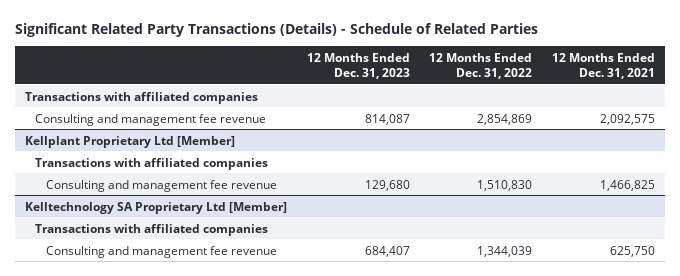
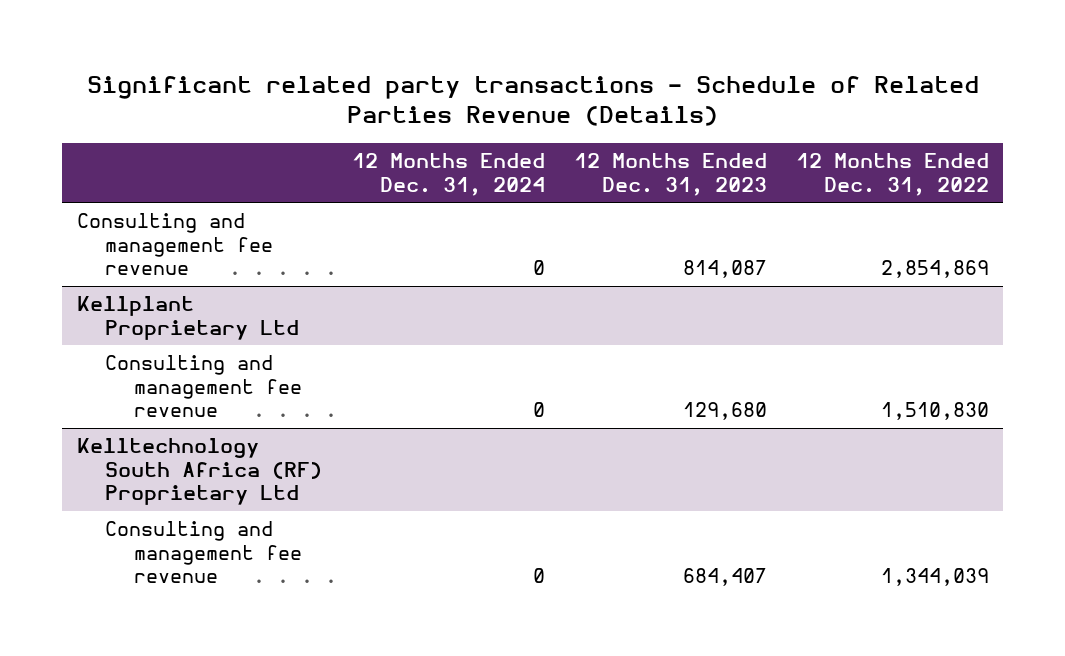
- Significant Related Party Transactions (Details) - Schedule of Related Parties
+ Significant related party transactions - Schedule of Related Parties Revenue (Details)
- | 12 Months Ended Dec. 31, 2023 | 12 Months Ended Dec. 31, 2022 | 12 Months Ended Dec. 31, 2021
+ | 12 Months Ended Dec. 31, 2024 | 12 Months Ended Dec. 31, 2023 | 12 Months Ended Dec. 31, 2022
- Transactions with affiliated companies
- Kellplant Proprietary Ltd [Member]
- Transactions with affiliated companies
+ Kellplant Proprietary Ltd
- Kelltechnology SA Proprietary Ltd [Member]
- Transactions with affiliated companies
+ Kelltechnology South Africa (RF) Proprietary Ltd

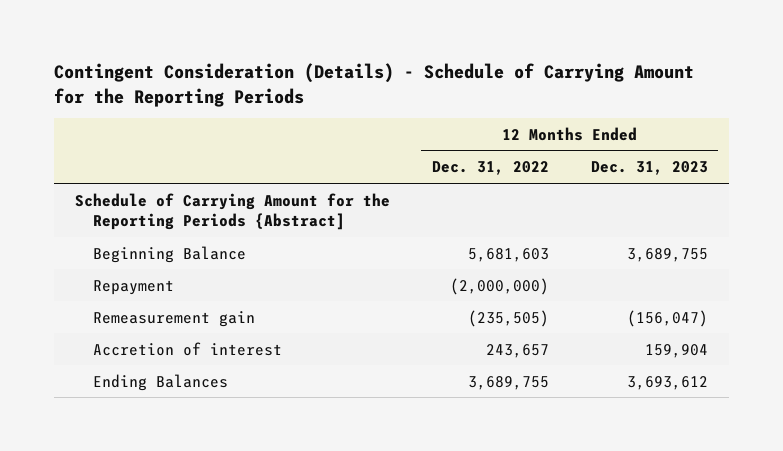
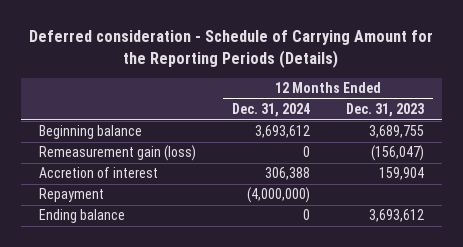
- Contingent Consideration (Details) - Schedule of Carrying Amount for the Reporting Periods
+ Deferred consideration - Schedule of Carrying Amount for the Reporting Periods (Details)
- | 12 Months Ended Dec. 31, 2022 | 12 Months Ended Dec. 31, 2023
+ | 12 Months Ended Dec. 31, 2024 | 12 Months Ended Dec. 31, 2023
- Schedule of Carrying Amount for the Reporting Periods {Abstract]
- Beginning Balance | 5,681,603 | 3,689,755
- Remeasurement gain | (235,505) | (156,047)
+ Beginning balance | 3,693,612 | 3,689,755
+ Remeasurement gain (loss) | 0 | (156,047)
- Ending Balances | 3,689,755 | 3,693,612
moved down: Repayment | (4,000,000) |
+ Ending balance | 0 | 3,693,612

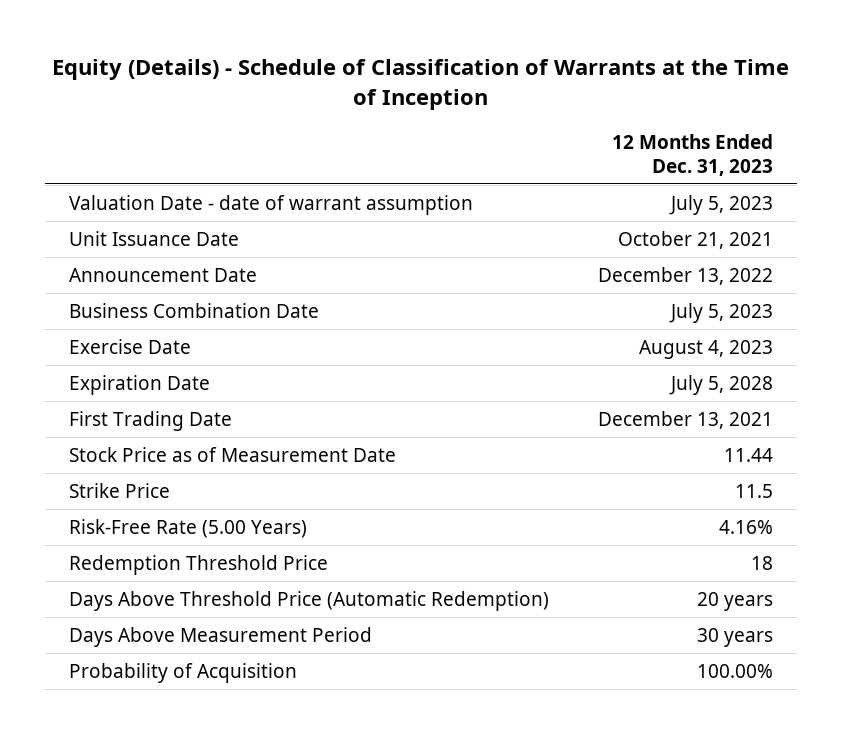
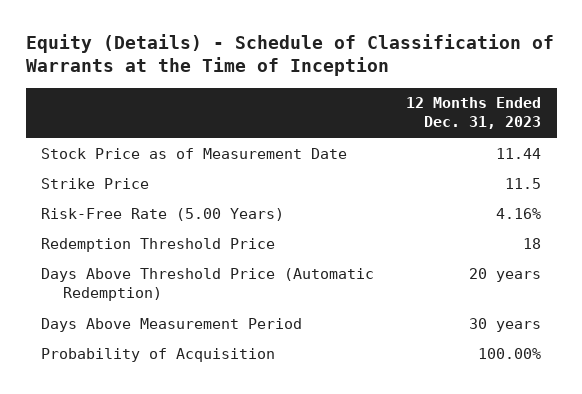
- Valuation Date - date of warrant assumption | July 5, 2023
- Unit Issuance Date | October 21, 2021
- Announcement Date | December 13, 2022
- Business Combination Date | July 5, 2023
- Exercise Date | August 4, 2023
- Expiration Date | July 5, 2028
- First Trading Date | December 13, 2021

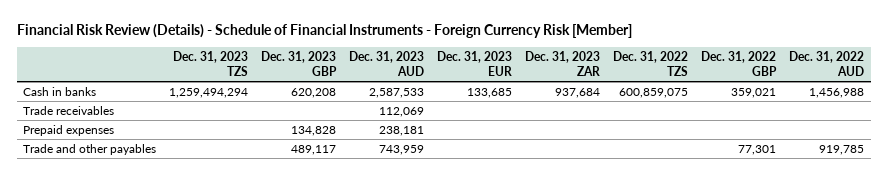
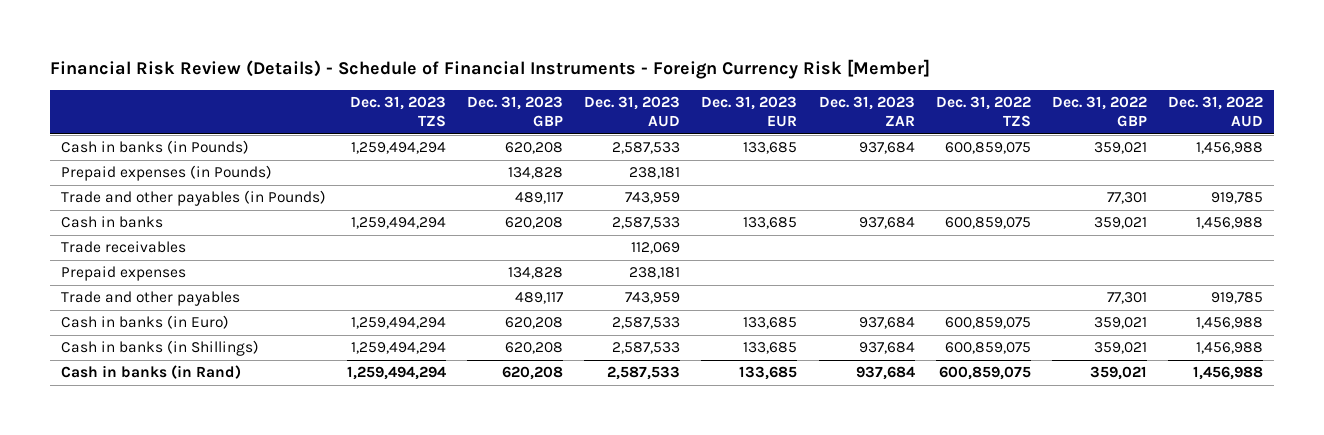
+ Cash in banks (in Pounds) | 1,259,494,294 | 620,208 | 2,587,533 | 133,685 | 937,684 | 600,859,075 | 359,021 | 1,456,988
+ Prepaid expenses (in Pounds) | | 134,828 | 238,181 | | | | |
+ Trade and other payables (in Pounds) | | 489,117 | 743,959 | | | | 77,301 | 919,785
+ Cash in banks (in Euro) | 1,259,494,294 | 620,208 | 2,587,533 | 133,685 | 937,684 | 600,859,075 | 359,021 | 1,456,988
+ Cash in banks (in Shillings) | 1,259,494,294 | 620,208 | 2,587,533 | 133,685 | 937,684 | 600,859,075 | 359,021 | 1,456,988
+ Cash in banks (in Rand) | 1,259,494,294 | 620,208 | 2,587,533 | 133,685 | 937,684 | 600,859,075 | 359,021 | 1,456,988

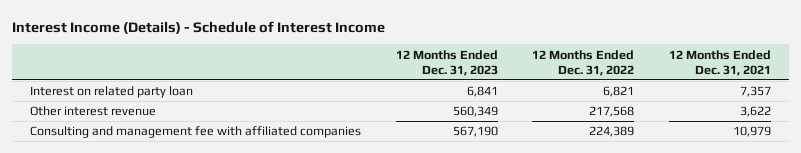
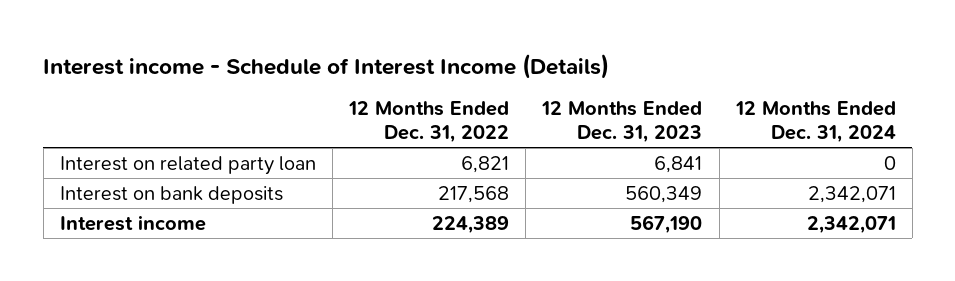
- Interest Income (Details) - Schedule of Interest Income
+ Interest income - Schedule of Interest Income (Details)
- | 12 Months Ended Dec. 31, 2023 | 12 Months Ended Dec. 31, 2022 | 12 Months Ended Dec. 31, 2021
+ | 12 Months Ended Dec. 31, 2022 | 12 Months Ended Dec. 31, 2023 | 12 Months Ended Dec. 31, 2024
- Other interest revenue | 560,349 | 217,568 | 3,622
- Consulting and management fee with affiliated companies | 567,190 | 224,389 | 10,979
+ Interest on bank deposits | 217,568 | 560,349 | 2,342,071
+ Interest income | 224,389 | 567,190 | 2,342,071

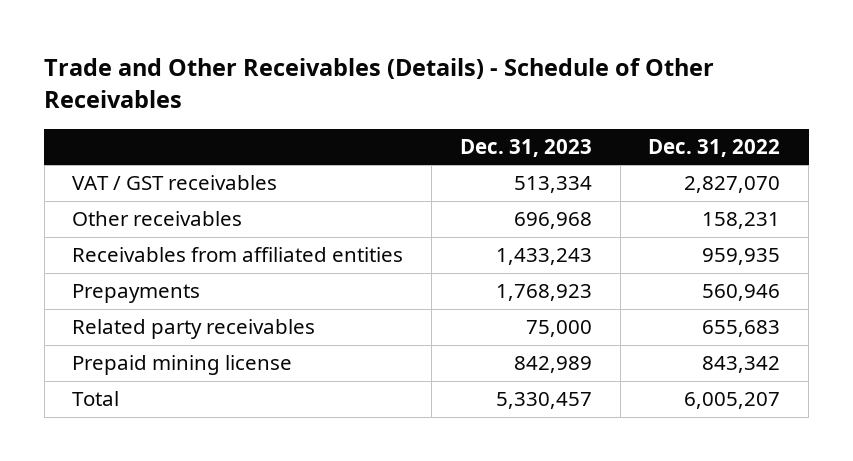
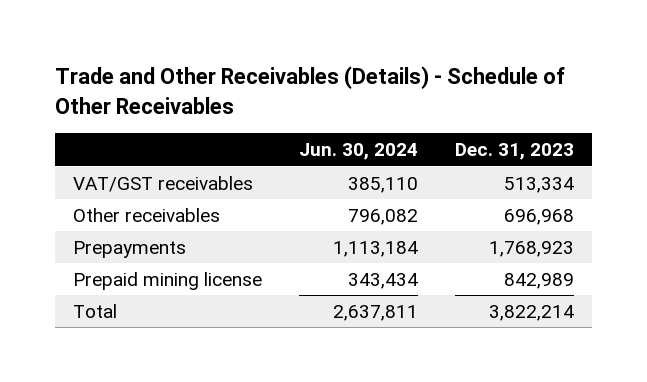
- | Dec. 31, 2023 | Dec. 31, 2022
+ | Jun. 30, 2024 | Dec. 31, 2023
- VAT / GST receivables | 513,334 | 2,827,070
+ VAT/GST receivables | 385,110 | 513,334
- Receivables from affiliated entities | 1,433,243 | 959,935
- Related party receivables | 75,000 | 655,683
- Total | 5,330,457 | 6,005,207
+ Total | 2,637,811 | 3,822,214

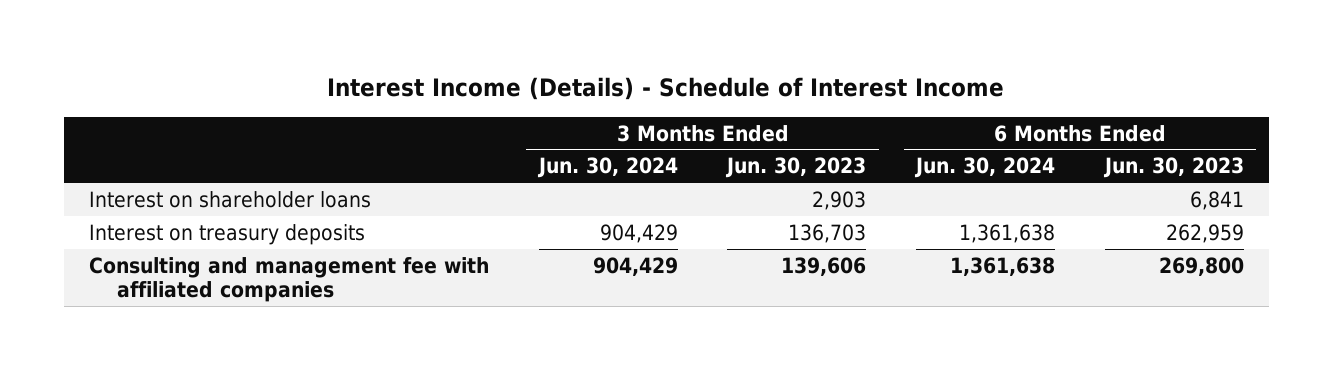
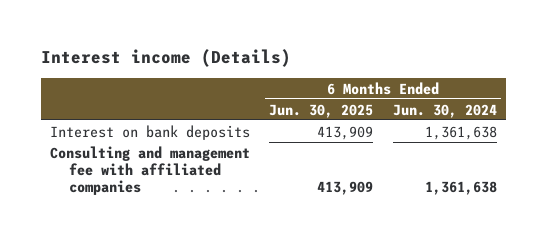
- Interest Income (Details) - Schedule of Interest Income
+ Interest income (Details)
- | 3 Months Ended Jun. 30, 2024 | 3 Months Ended Jun. 30, 2023 | 6 Months Ended Jun. 30, 2024 | 6 Months Ended Jun. 30, 2023
+ | 6 Months Ended Jun. 30, 2025 | 6 Months Ended Jun. 30, 2024
- Interest on shareholder loans | | 2,903 | | 6,841
- Interest on treasury deposits | 904,429 | 136,703 | 1,361,638 | 262,959
+ Interest on bank deposits | 413,909 | 1,361,638

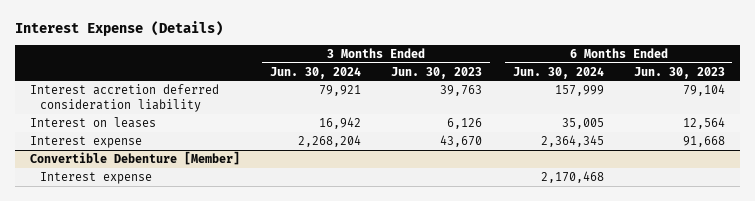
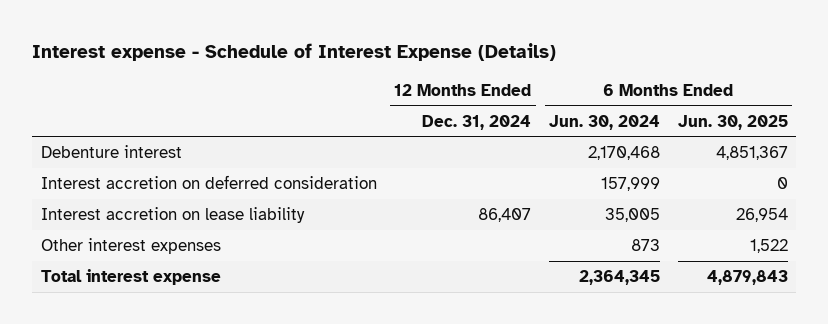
- Interest Expense (Details)
+ Interest expense - Schedule of Interest Expense (Details)
- | 3 Months Ended Jun. 30, 2024 | 3 Months Ended Jun. 30, 2023 | 6 Months Ended Jun. 30, 2024 | 6 Months Ended Jun. 30, 2023
+ | 12 Months Ended Dec. 31, 2024 | 6 Months Ended Jun. 30, 2024 | 6 Months Ended Jun. 30, 2025
- Interest accretion deferred consideration liability | 79,921 | 39,763 | 157,999 | 79,104
- Interest on leases | 16,942 | 6,126 | 35,005 | 12,564
- Interest expense | 2,268,204 | 43,670 | 2,364,345 | 91,668
- Convertible Debenture [Member]
- Interest expense | | | 2,170,468 |
+ Debenture interest | | 2,170,468 | 4,851,367
+ Interest accretion on deferred consideration | | 157,999 | 0
+ Interest accretion on lease liability | 86,407 | 35,005 | 26,954
+ Other interest expenses | | 873 | 1,522
+ Total interest expense | | 2,364,345 | 4,879,843

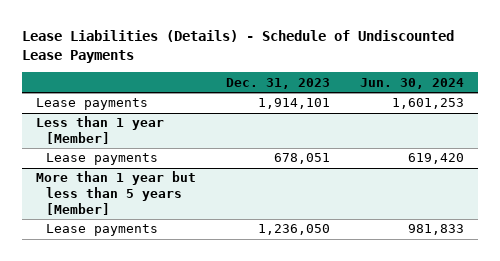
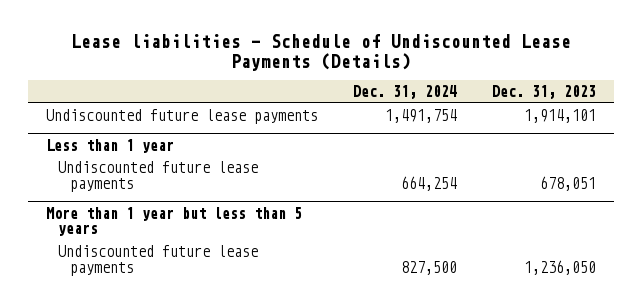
- Lease Liabilities (Details) - Schedule of Undiscounted Lease Payments
+ Lease liabilities - Schedule of Undiscounted Lease Payments (Details)
- | Dec. 31, 2023 | Jun. 30, 2024
+ | Dec. 31, 2024 | Dec. 31, 2023
- Lease payments | 1,914,101 | 1,601,253
- Less than 1 year [Member]
- Lease payments | 678,051 | 619,420
- More than 1 year but less than 5 years [Member]
- Lease payments | 1,236,050 | 981,833
+ Undiscounted future lease payments | 1,491,754 | 1,914,101
+ Less than 1 year
+ Undiscounted future lease payments | 664,254 | 678,051
+ More than 1 year but less than 5 years
+ Undiscounted future lease payments | 827,500 | 1,236,050

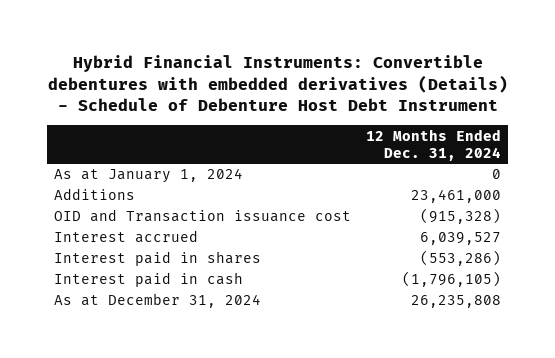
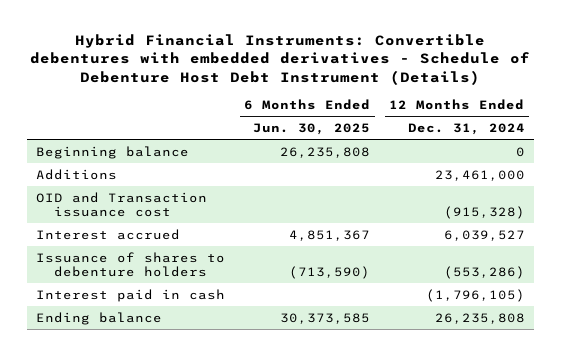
- Hybrid Financial Instruments: Convertible debentures with embedded derivatives (Details) - Schedule of Debenture Host Debt Instrument
+ Hybrid Financial Instruments: Convertible debentures with embedded derivatives - Schedule of Debenture Host Debt Instrument (Details)
- | 12 Months Ended Dec. 31, 2024
+ | 6 Months Ended Jun. 30, 2025 | 12 Months Ended Dec. 31, 2024
- As at January 1, 2024 | 0
+ Beginning balance | 26,235,808 | 0
- Interest paid in shares | (553,286)
+ Issuance of shares to debenture holders | (713,590) | (553,286)
- As at December 31, 2024 | 26,235,808
+ Ending balance | 30,373,585 | 26,235,808

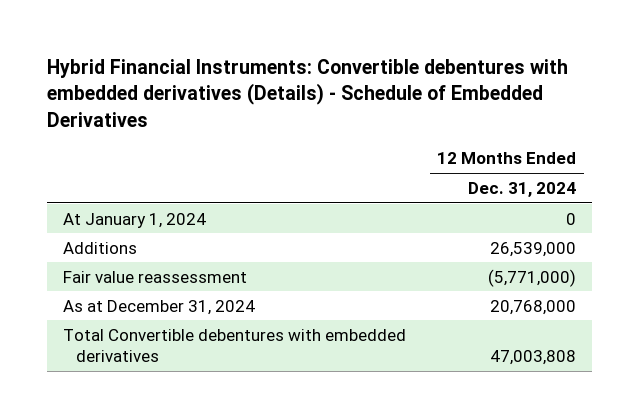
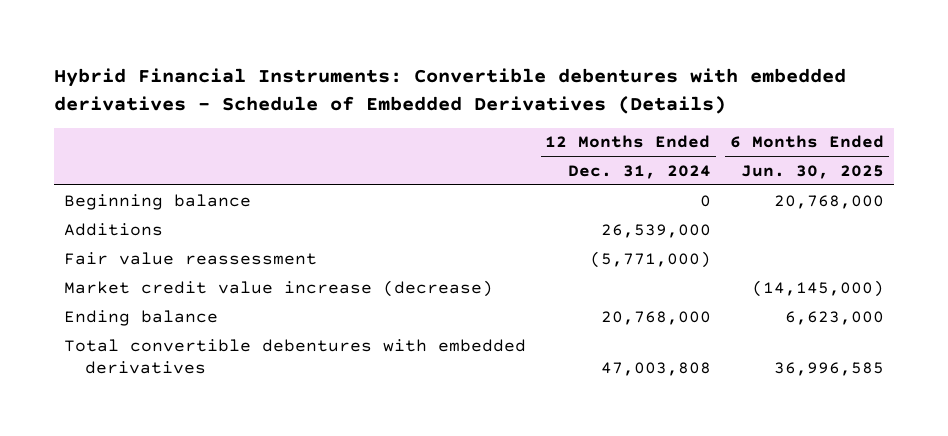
- Hybrid Financial Instruments: Convertible debentures with embedded derivatives (Details) - Schedule of Embedded Derivatives
+ Hybrid Financial Instruments: Convertible debentures with embedded derivatives - Schedule of Embedded Derivatives (Details)
- | 12 Months Ended Dec. 31, 2024
+ | 12 Months Ended Dec. 31, 2024 | 6 Months Ended Jun. 30, 2025
- At January 1, 2024 | 0
+ Beginning balance | 0 | 20,768,000
- As at December 31, 2024 | 20,768,000
- Total Convertible debentures with embedded derivatives | 47,003,808
+ Market credit value increase (decrease) | | (14,145,000)
+ Ending balance | 20,768,000 | 6,623,000
+ Total convertible debentures with embedded derivatives | 47,003,808 | 36,996,585

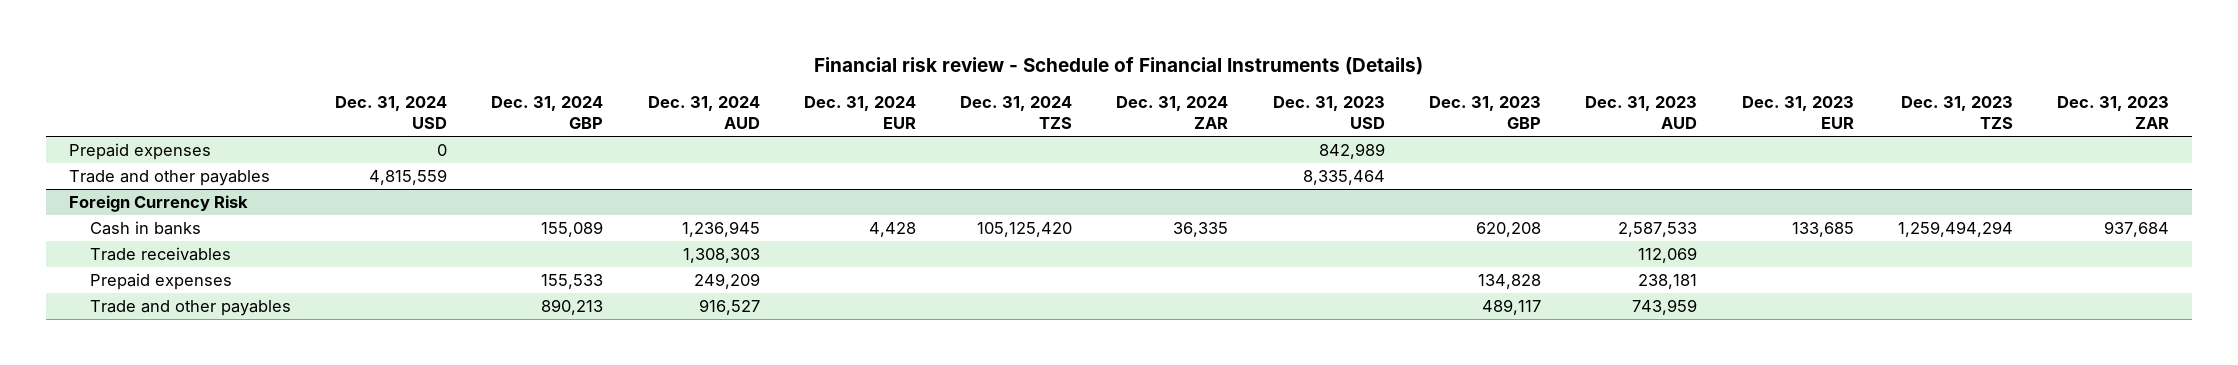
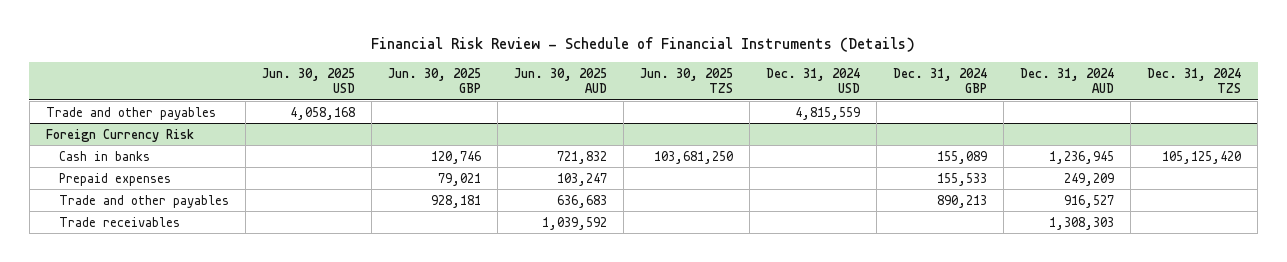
- Financial risk review - Schedule of Financial Instruments (Details)
+ Financial Risk Review - Schedule of Financial Instruments (Details)
- | Dec. 31, 2024 USD | Dec. 31, 2024 GBP | Dec. 31, 2024 AUD | Dec. 31, 2024 EUR | Dec. 31, 2024 TZS | Dec. 31, 2024 ZAR | Dec. 31, 2023 USD | Dec. 31, 2023 GBP | Dec. 31, 2023 AUD | Dec. 31, 2023 EUR | Dec. 31, 2023 TZS | Dec. 31, 2023 ZAR
+ | Jun. 30, 2025 USD | Jun. 30, 2025 GBP | Jun. 30, 2025 AUD | Jun. 30, 2025 TZS | Dec. 31, 2024 USD | Dec. 31, 2024 GBP | Dec. 31, 2024 AUD | Dec. 31, 2024 TZS
- Prepaid expenses | 0 | | | | | | 842,989 | | | | |
@ Foreign Currency Risk
moved down: Trade receivables | | | 1,039,592 | | | | 1,308,303 |

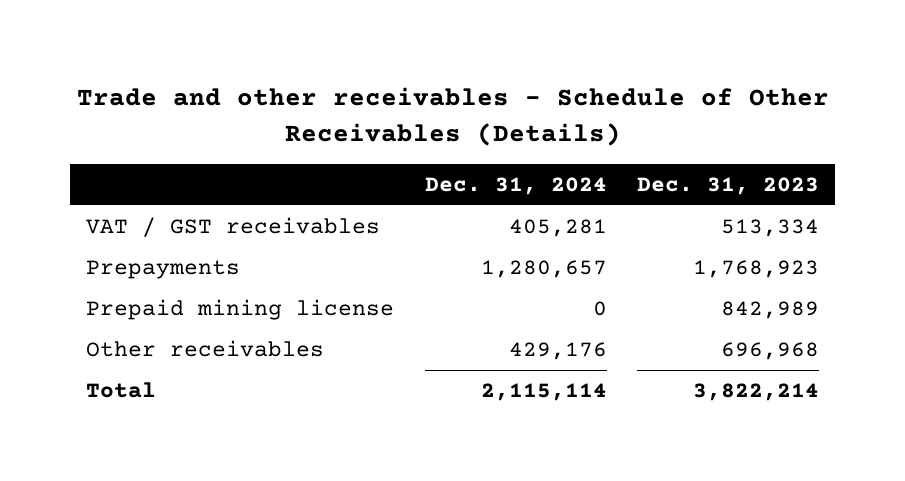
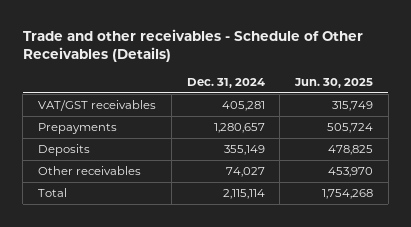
- | Dec. 31, 2024 | Dec. 31, 2023
+ | Dec. 31, 2024 | Jun. 30, 2025
- VAT / GST receivables | 405,281 | 513,334
+ VAT/GST receivables | 405,281 | 315,749
- Prepaid mining license | 0 | 842,989
- Other receivables | 429,176 | 696,968
+ Deposits | 355,149 | 478,825
+ Other receivables | 74,027 | 453,970

